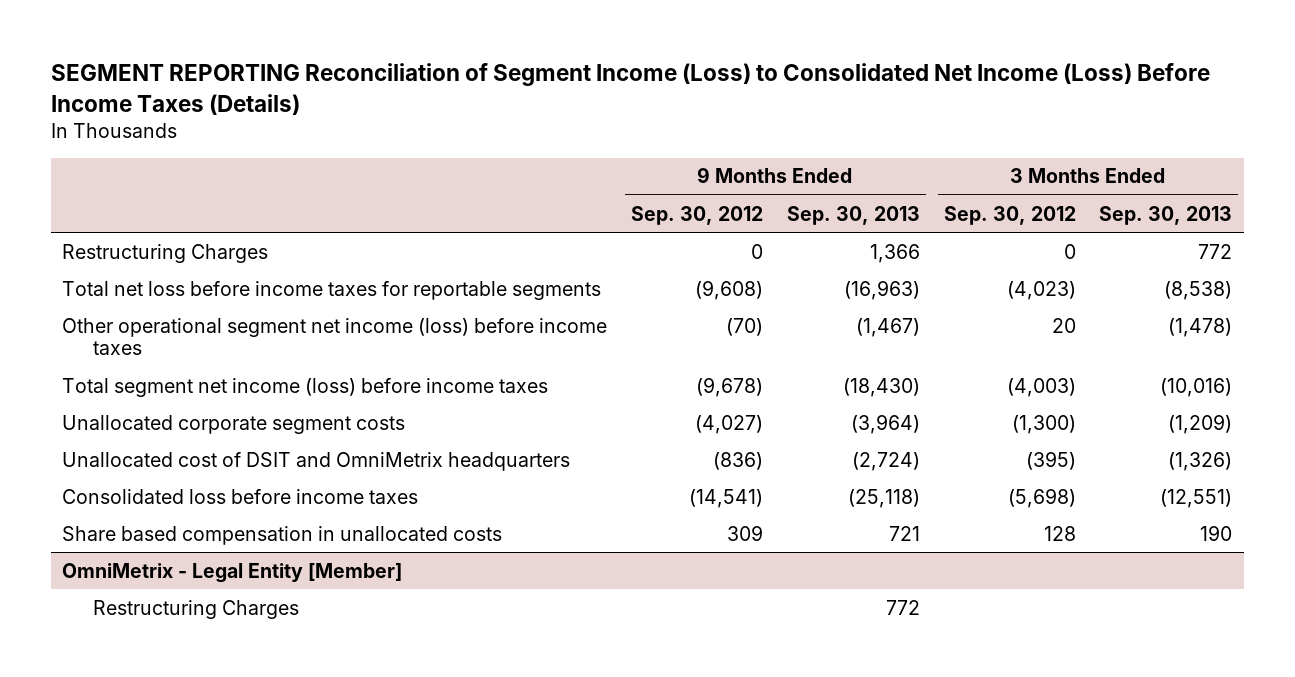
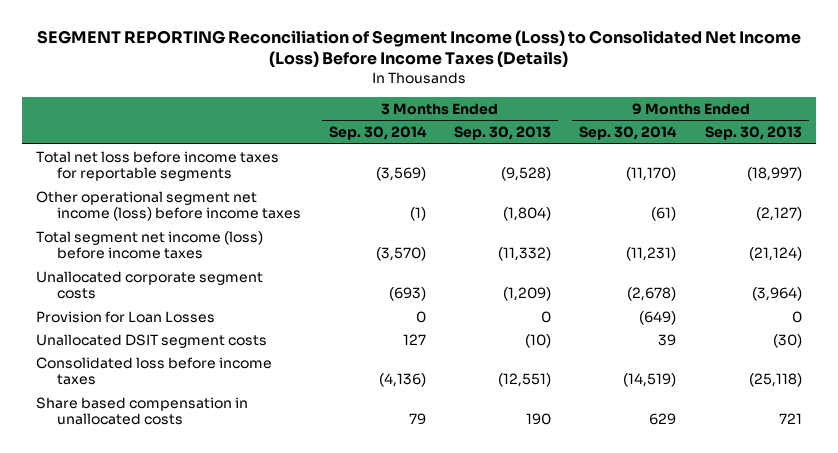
- | 9 Months Ended Sep. 30, 2012 | 9 Months Ended Sep. 30, 2013 | 3 Months Ended Sep. 30, 2012 | 3 Months Ended Sep. 30, 2013
+ | 3 Months Ended Sep. 30, 2014 | 3 Months Ended Sep. 30, 2013 | 9 Months Ended Sep. 30, 2014 | 9 Months Ended Sep. 30, 2013
- Restructuring Charges | 0 | 1,366 | 0 | 772
- Total net loss before income taxes for reportable segments | (9,608) | (16,963) | (4,023) | (8,538)
- Other operational segment net income (loss) before income taxes | (70) | (1,467) | 20 | (1,478)
- Total segment net income (loss) before income taxes | (9,678) | (18,430) | (4,003) | (10,016)
+ Total net loss before income taxes for reportable segments | (3,569) | (9,528) | (11,170) | (18,997)
+ Other operational segment net income (loss) before income taxes | (1) | (1,804) | (61) | (2,127)
+ Total segment net income (loss) before income taxes | (3,570) | (11,332) | (11,231) | (21,124)
- Unallocated cost of DSIT and OmniMetrix headquarters | (836) | (2,724) | (395) | (1,326)
+ Provision for Loan Losses | 0 | 0 | (649) | 0
+ Unallocated DSIT segment costs | 127 | (10) | 39 | (30)
- OmniMetrix - Legal Entity [Member]
- Restructuring Charges | | 772 | |

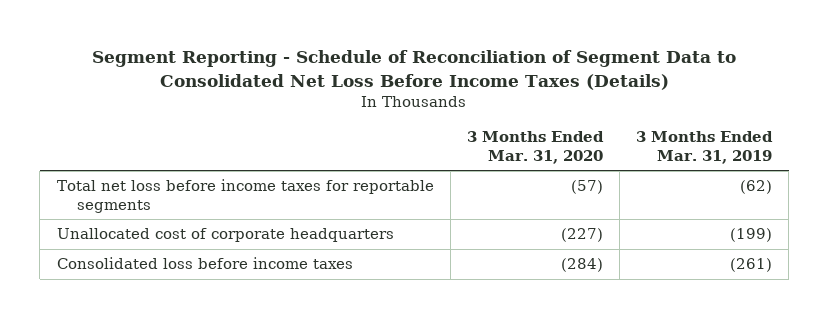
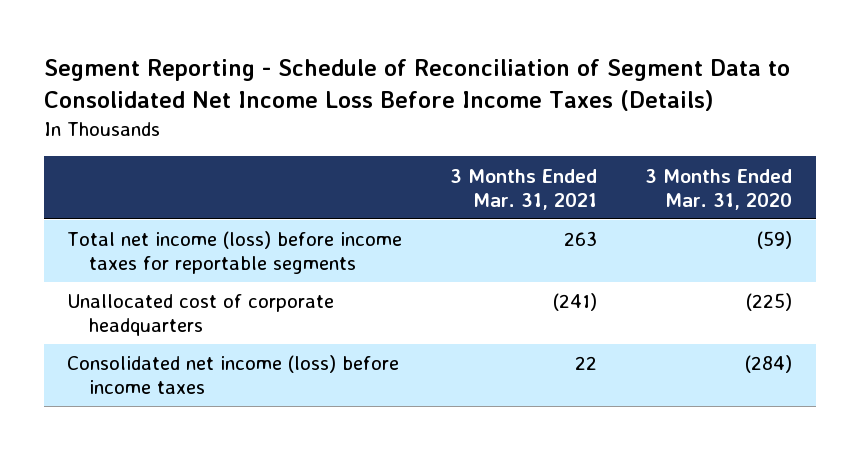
- Segment Reporting - Schedule of Reconciliation of Segment Data to Consolidated Net Loss Before Income Taxes (Details)
+ Segment Reporting - Schedule of Reconciliation of Segment Data to Consolidated Net Income Loss Before Income Taxes (Details)
- | 3 Months Ended Mar. 31, 2020 | 3 Months Ended Mar. 31, 2019
+ | 3 Months Ended Mar. 31, 2021 | 3 Months Ended Mar. 31, 2020
- Total net loss before income taxes for reportable segments | (57) | (62)
- Unallocated cost of corporate headquarters | (227) | (199)
- Consolidated loss before income taxes | (284) | (261)
+ Total net income (loss) before income taxes for reportable segments | 263 | (59)
+ Unallocated cost of corporate headquarters | (241) | (225)
+ Consolidated net income (loss) before income taxes | 22 | (284)

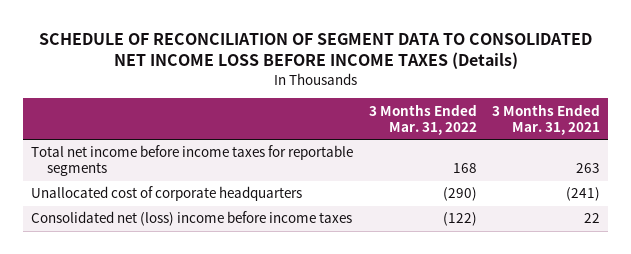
- Segment Reporting - Schedule of Reconciliation of Segment Data to Consolidated Net Income Loss Before Income Taxes (Details)
+ SCHEDULE OF RECONCILIATION OF SEGMENT DATA TO CONSOLIDATED NET INCOME LOSS BEFORE INCOME TAXES (Details)
- | 3 Months Ended Mar. 31, 2021 | 3 Months Ended Mar. 31, 2020
+ | 3 Months Ended Mar. 31, 2022 | 3 Months Ended Mar. 31, 2021
- Total net income (loss) before income taxes for reportable segments | 263 | (59)
+ Total net income before income taxes for reportable segments | 168 | 263
- Consolidated net income (loss) before income taxes | 22 | (284)
+ Consolidated net (loss) income before income taxes | (122) | 22

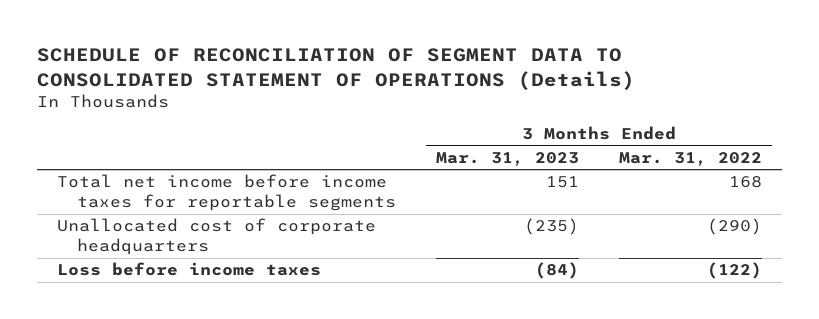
- SCHEDULE OF RECONCILIATION OF SEGMENT DATA TO CONSOLIDATED NET INCOME LOSS BEFORE INCOME TAXES (Details)
+ SCHEDULE OF RECONCILIATION OF SEGMENT DATA TO CONSOLIDATED STATEMENT OF OPERATIONS (Details)
- | 3 Months Ended Mar. 31, 2022 | 3 Months Ended Mar. 31, 2021
+ | 3 Months Ended Mar. 31, 2023 | 3 Months Ended Mar. 31, 2022
- Consolidated net (loss) income before income taxes | (122) | 22
+ Loss before income taxes | (84) | (122)

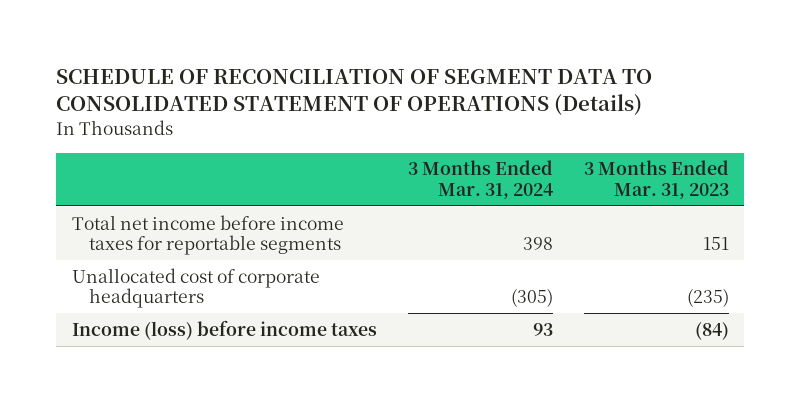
- | 3 Months Ended Mar. 31, 2023 | 3 Months Ended Mar. 31, 2022
+ | 3 Months Ended Mar. 31, 2024 | 3 Months Ended Mar. 31, 2023
- Loss before income taxes | (84) | (122)
+ Income (loss) before income taxes | 93 | (84)

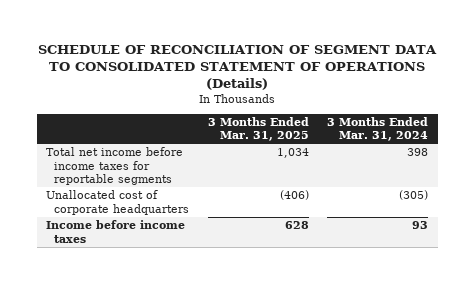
- | 3 Months Ended Mar. 31, 2024 | 3 Months Ended Mar. 31, 2023
+ | 3 Months Ended Mar. 31, 2025 | 3 Months Ended Mar. 31, 2024
- Income (loss) before income taxes | 93 | (84)
+ Income before income taxes | 628 | 93

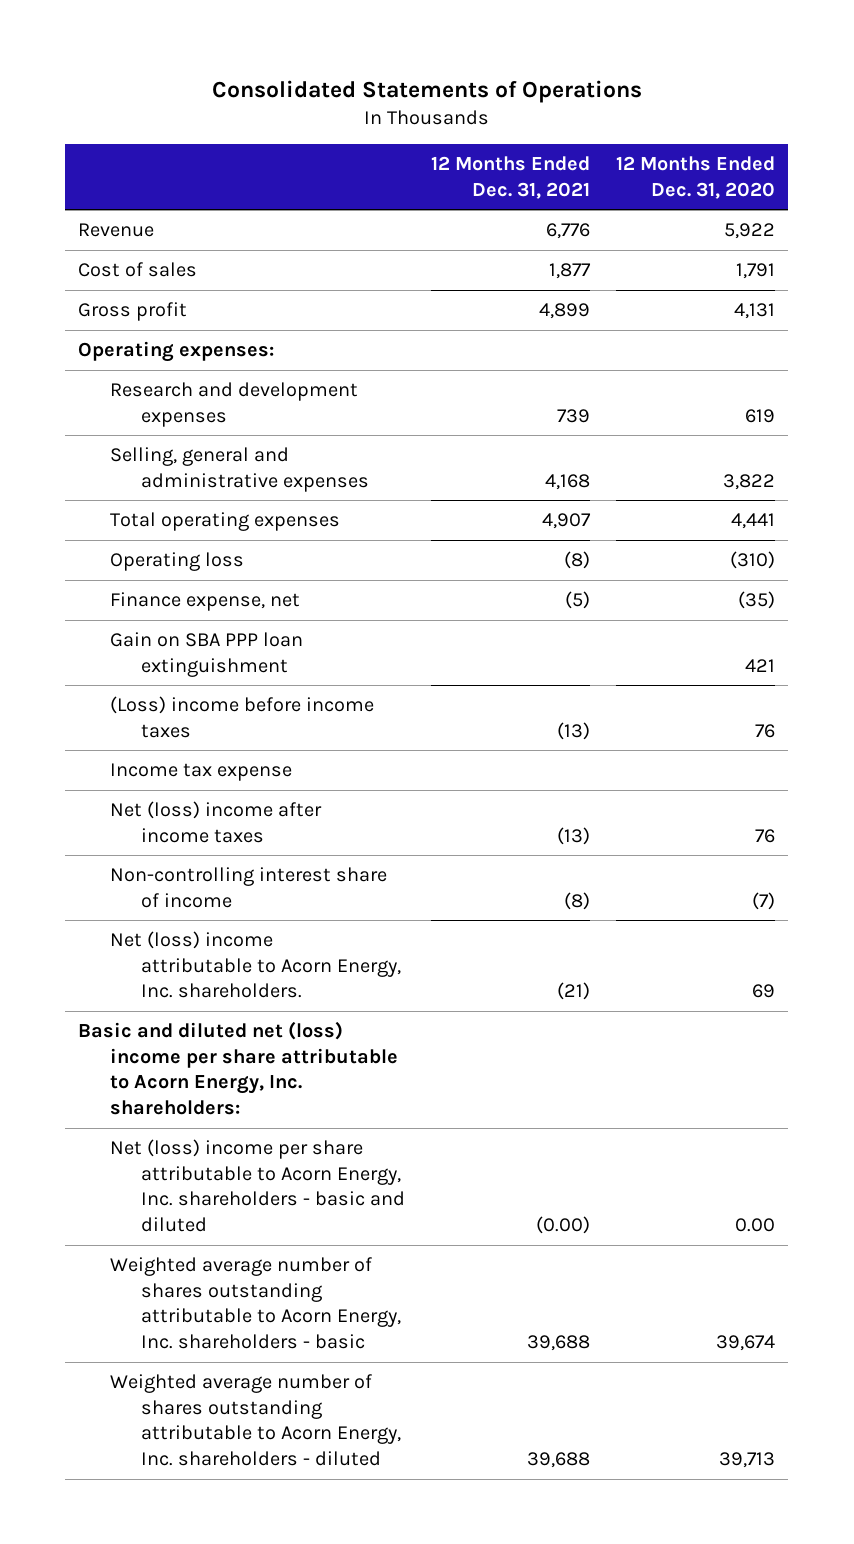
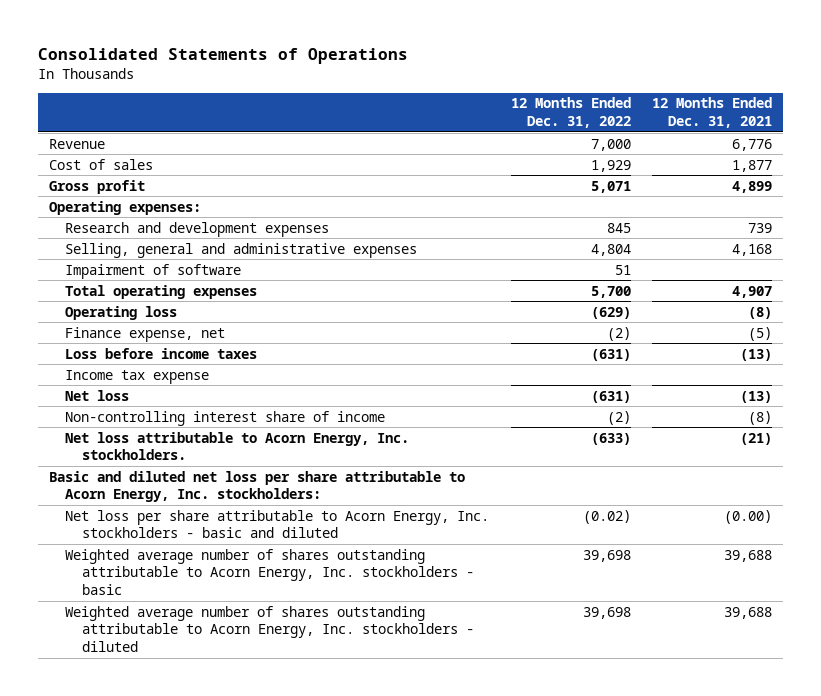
- | 12 Months Ended Dec. 31, 2021 | 12 Months Ended Dec. 31, 2020
+ | 12 Months Ended Dec. 31, 2022 | 12 Months Ended Dec. 31, 2021
+ Impairment of software | 51 |
- Gain on SBA PPP loan extinguishment | | 421
- (Loss) income before income taxes | (13) | 76
+ Loss before income taxes | (631) | (13)
- Net (loss) income after income taxes | (13) | 76
+ Net loss | (631) | (13)
- Net (loss) income attributable to Acorn Energy, Inc. shareholders. | (21) | 69
- Basic and diluted net (loss) income per share attributable to Acorn Energy, Inc. shareholders:
- Net (loss) income per share attributable to Acorn Energy, Inc. shareholders - basic and diluted | (0.00) | 0.00
- Weighted average number of shares outstanding attributable to Acorn Energy, Inc. shareholders - basic | 39,688 | 39,674
- Weighted average number of shares outstanding attributable to Acorn Energy, Inc. shareholders - diluted | 39,688 | 39,713
+ Net loss attributable to Acorn Energy, Inc. stockholders. | (633) | (21)
+ Basic and diluted net loss per share attributable to Acorn Energy, Inc. stockholders:
+ Net loss per share attributable to Acorn Energy, Inc. stockholders - basic and diluted | (0.02) | (0.00)
+ Weighted average number of shares outstanding attributable to Acorn Energy, Inc. stockholders - basic | 39,698 | 39,688
+ Weighted average number of shares outstanding attributable to Acorn Energy, Inc. stockholders - diluted | 39,698 | 39,688

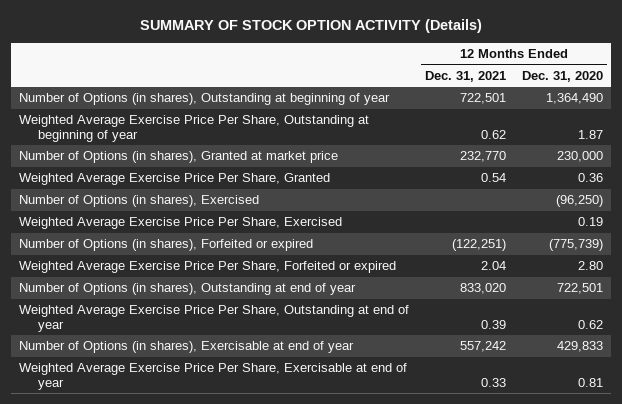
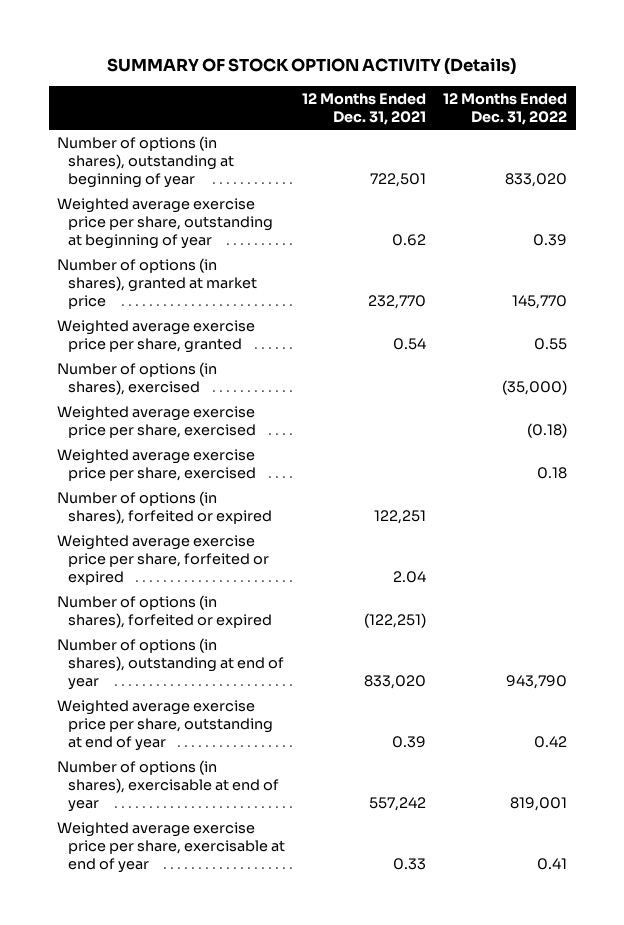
- | 12 Months Ended Dec. 31, 2021 | 12 Months Ended Dec. 31, 2020
+ | 12 Months Ended Dec. 31, 2021 | 12 Months Ended Dec. 31, 2022
- Number of Options (in shares), Outstanding at beginning of year | 722,501 | 1,364,490
- Weighted Average Exercise Price Per Share, Outstanding at beginning of year | 0.62 | 1.87
- Number of Options (in shares), Granted at market price | 232,770 | 230,000
- Weighted Average Exercise Price Per Share, Granted | 0.54 | 0.36
- Number of Options (in shares), Exercised | | (96,250)
- Weighted Average Exercise Price Per Share, Exercised | | 0.19
- Number of Options (in shares), Forfeited or expired | (122,251) | (775,739)
- Weighted Average Exercise Price Per Share, Forfeited or expired | 2.04 | 2.80
- Number of Options (in shares), Outstanding at end of year | 833,020 | 722,501
- Weighted Average Exercise Price Per Share, Outstanding at end of year | 0.39 | 0.62
- Number of Options (in shares), Exercisable at end of year | 557,242 | 429,833
- Weighted Average Exercise Price Per Share, Exercisable at end of year | 0.33 | 0.81
+ Number of options (in shares), outstanding at beginning of year | 722,501 | 833,020
+ Weighted average exercise price per share, outstanding at beginning of year | 0.62 | 0.39
+ Number of options (in shares), granted at market price | 232,770 | 145,770
+ Weighted average exercise price per share, granted | 0.54 | 0.55
+ Number of options (in shares), exercised | | (35,000)
+ Weighted average exercise price per share, exercised | | (0.18)
+ Weighted average exercise price per share, exercised | | 0.18
+ Number of options (in shares), forfeited or expired | 122,251 |
+ Weighted average exercise price per share, forfeited or expired | 2.04 |
+ Number of options (in shares), forfeited or expired | (122,251) |
+ Number of options (in shares), outstanding at end of year | 833,020 | 943,790
+ Weighted average exercise price per share, outstanding at end of year | 0.39 | 0.42
+ Number of options (in shares), exercisable at end of year | 557,242 | 819,001
+ Weighted average exercise price per share, exercisable at end of year | 0.33 | 0.41

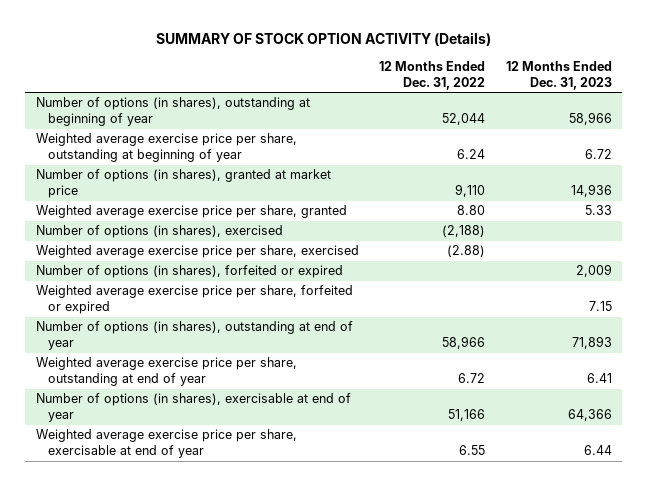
- | 12 Months Ended Dec. 31, 2021 | 12 Months Ended Dec. 31, 2022
+ | 12 Months Ended Dec. 31, 2022 | 12 Months Ended Dec. 31, 2023
- Number of options (in shares), outstanding at beginning of year | 722,501 | 833,020
- Weighted average exercise price per share, outstanding at beginning of year | 0.62 | 0.39
- Number of options (in shares), granted at market price | 232,770 | 145,770
- Weighted average exercise price per share, granted | 0.54 | 0.55
- Number of options (in shares), exercised | | (35,000)
- Weighted average exercise price per share, exercised | | (0.18)
- Weighted average exercise price per share, exercised | | 0.18
+ Number of options (in shares), outstanding at beginning of year | 52,044 | 58,966
+ Weighted average exercise price per share, outstanding at beginning of year | 6.24 | 6.72
+ Number of options (in shares), granted at market price | 9,110 | 14,936
+ Weighted average exercise price per share, granted | 8.80 | 5.33
+ Number of options (in shares), exercised | (2,188) |
+ Weighted average exercise price per share, exercised | (2.88) |
- Number of options (in shares), forfeited or expired | (122,251) |
- Number of options (in shares), outstanding at end of year | 833,020 | 943,790
- Weighted average exercise price per share, outstanding at end of year | 0.39 | 0.42
- Number of options (in shares), exercisable at end of year | 557,242 | 819,001
- Weighted average exercise price per share, exercisable at end of year | 0.33 | 0.41
+ Number of options (in shares), outstanding at end of year | 58,966 | 71,893
+ Weighted average exercise price per share, outstanding at end of year | 6.72 | 6.41
+ Number of options (in shares), exercisable at end of year | 51,166 | 64,366
+ Weighted average exercise price per share, exercisable at end of year | 6.55 | 6.44

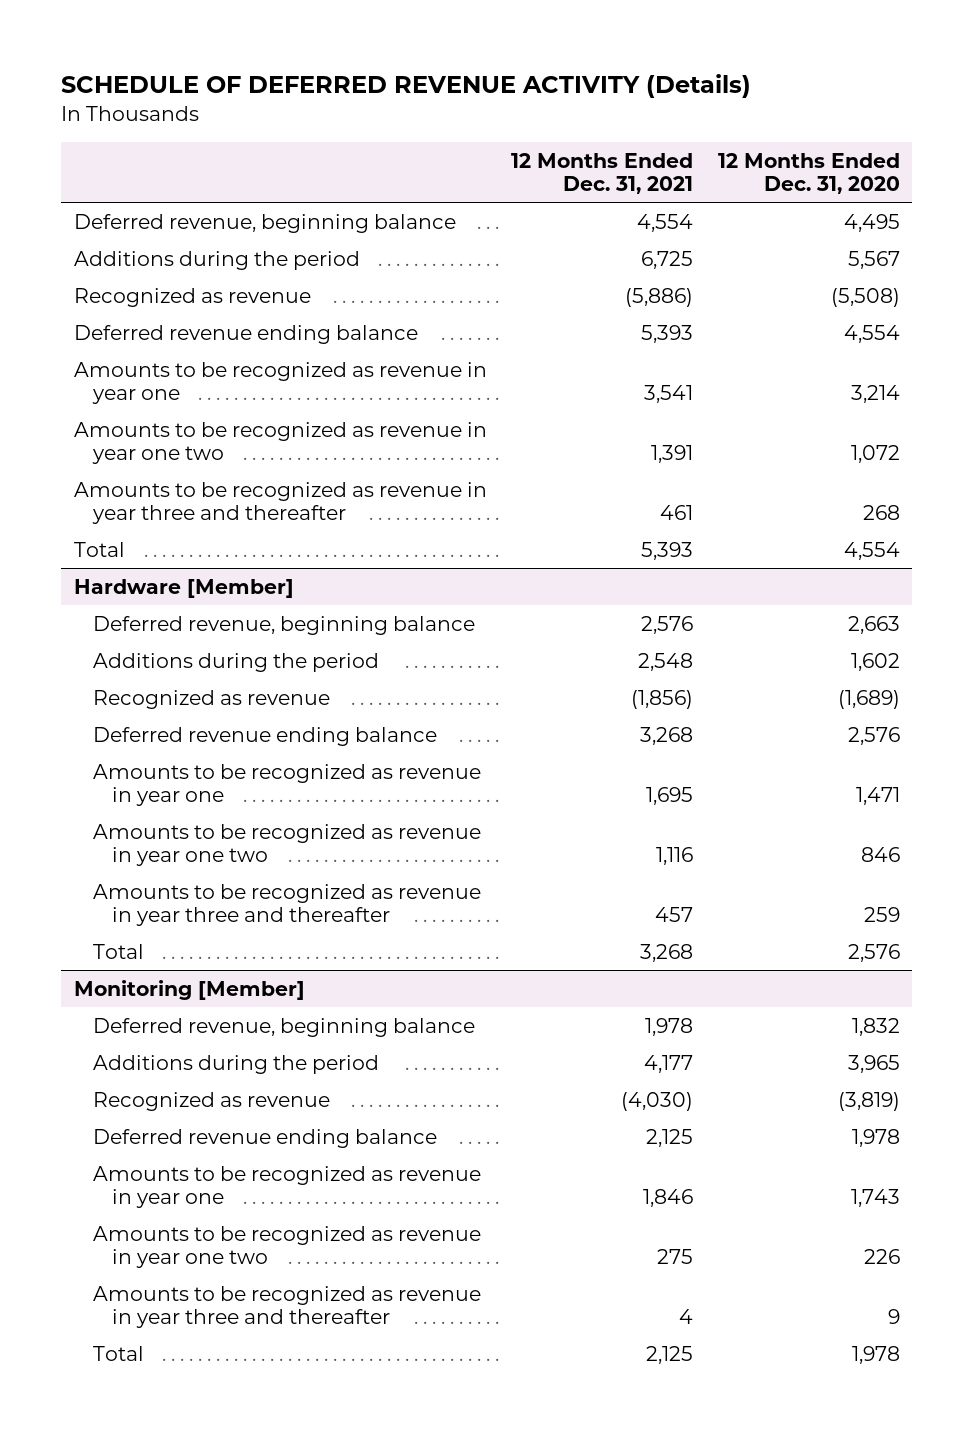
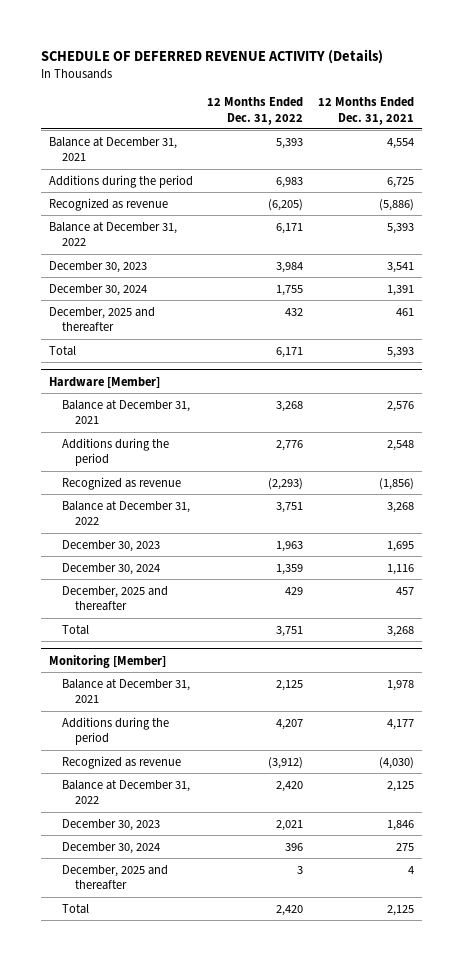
- | 12 Months Ended Dec. 31, 2021 | 12 Months Ended Dec. 31, 2020
+ | 12 Months Ended Dec. 31, 2022 | 12 Months Ended Dec. 31, 2021
- Deferred revenue, beginning balance | 4,554 | 4,495
+ Balance at December 31, 2021 | 5,393 | 4,554
- Deferred revenue ending balance | 5,393 | 4,554
- Amounts to be recognized as revenue in year one | 3,541 | 3,214
- Amounts to be recognized as revenue in year one two | 1,391 | 1,072
- Amounts to be recognized as revenue in year three and thereafter | 461 | 268
+ Balance at December 31, 2022 | 6,171 | 5,393
+ December 30, 2023 | 3,984 | 3,541
+ December 30, 2024 | 1,755 | 1,391
+ December, 2025 and thereafter | 432 | 461
@ Hardware [Member]
- Deferred revenue, beginning balance | 2,576 | 2,663
+ Balance at December 31, 2021 | 3,268 | 2,576
- Deferred revenue ending balance | 3,268 | 2,576
- Amounts to be recognized as revenue in year one | 1,695 | 1,471
- Amounts to be recognized as revenue in year one two | 1,116 | 846
- Amounts to be recognized as revenue in year three and thereafter | 457 | 259
+ Balance at December 31, 2022 | 3,751 | 3,268
+ December 30, 2023 | 1,963 | 1,695
+ December 30, 2024 | 1,359 | 1,116
+ December, 2025 and thereafter | 429 | 457
@ Monitoring [Member]
- Deferred revenue, beginning balance | 1,978 | 1,832
+ Balance at December 31, 2021 | 2,125 | 1,978
- Deferred revenue ending balance | 2,125 | 1,978
- Amounts to be recognized as revenue in year one | 1,846 | 1,743
- Amounts to be recognized as revenue in year one two | 275 | 226
- Amounts to be recognized as revenue in year three and thereafter | 4 | 9
+ Balance at December 31, 2022 | 2,420 | 2,125
+ December 30, 2023 | 2,021 | 1,846
+ December 30, 2024 | 396 | 275
+ December, 2025 and thereafter | 3 | 4

